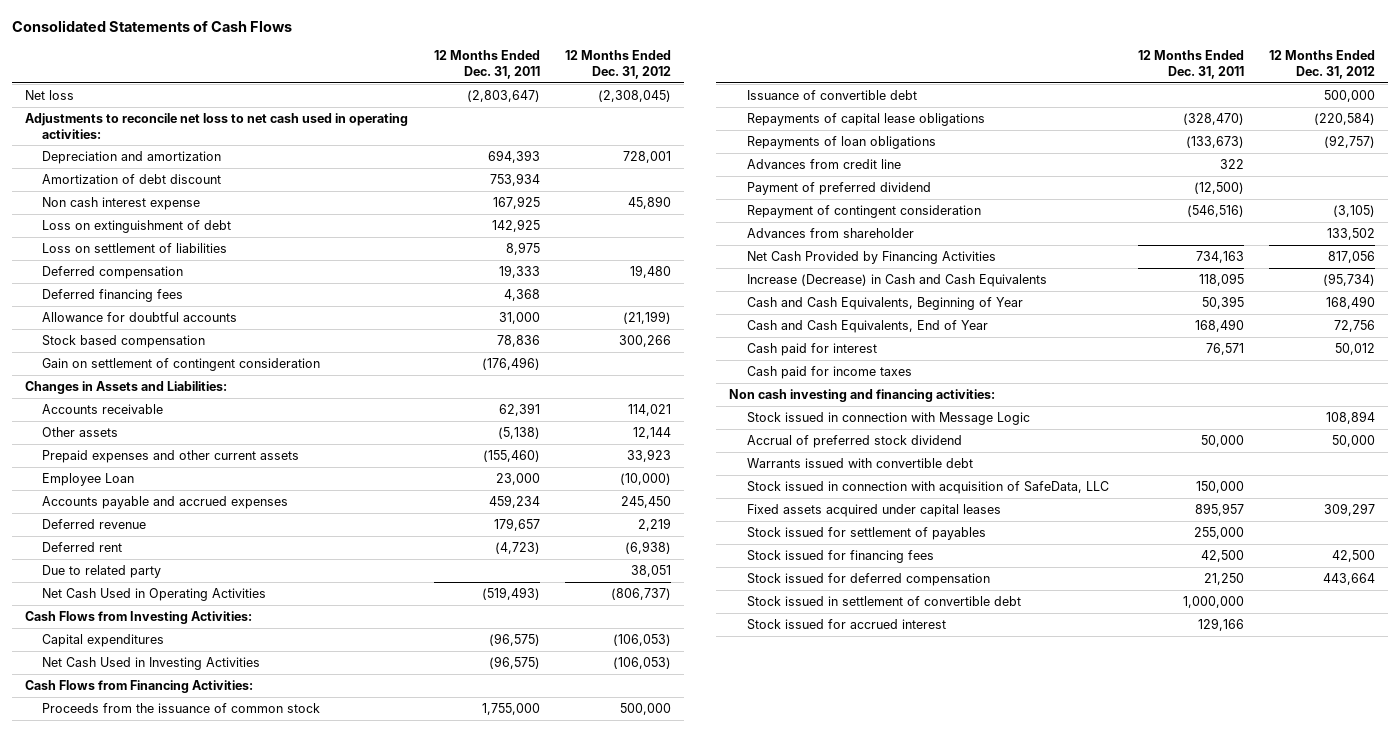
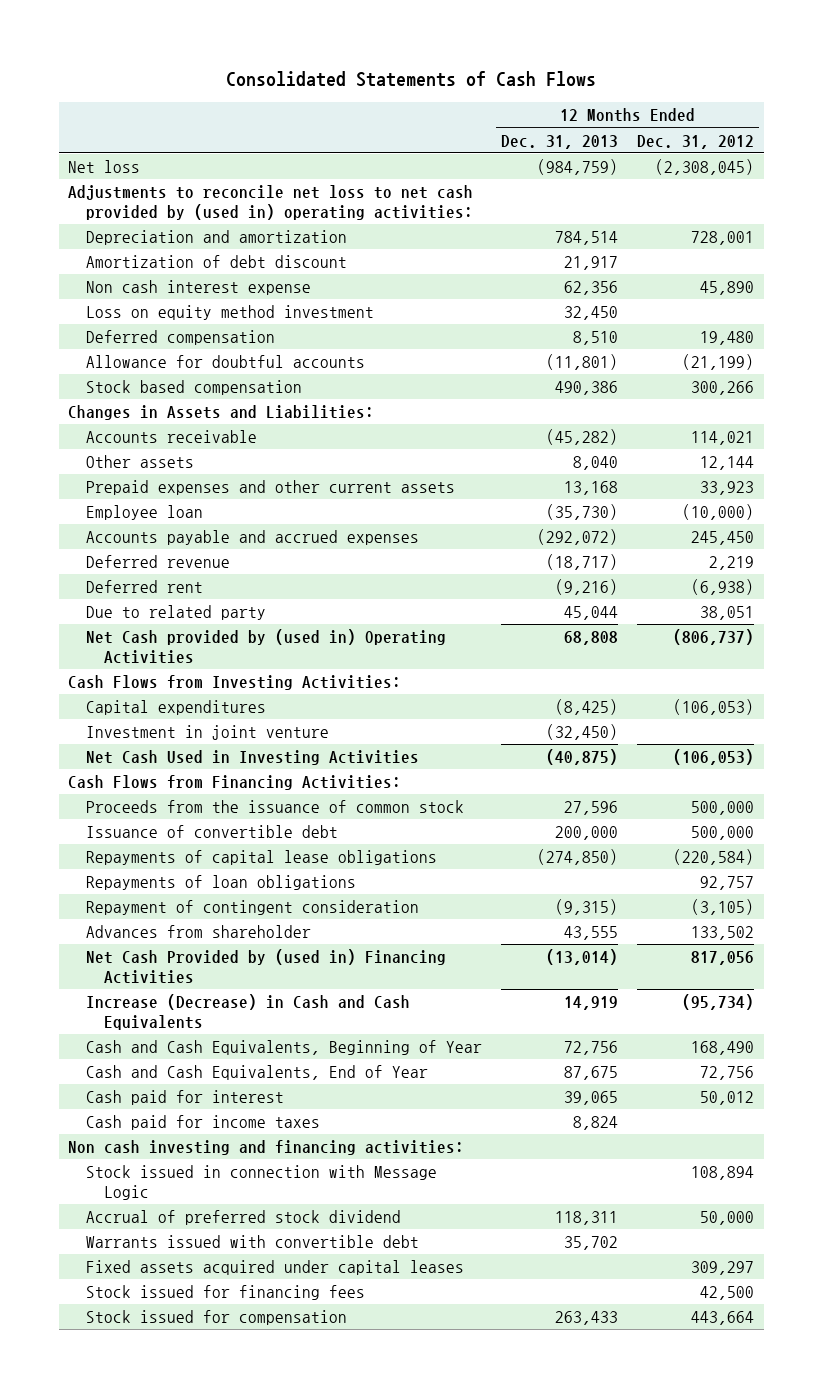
- | 12 Months Ended Dec. 31, 2011 | 12 Months Ended Dec. 31, 2012
+ | 12 Months Ended Dec. 31, 2013 | 12 Months Ended Dec. 31, 2012
- Adjustments to reconcile net loss to net cash used in operating activities:
+ Adjustments to reconcile net loss to net cash provided by (used in) operating activities:
- Loss on extinguishment of debt | 142,925 |
- Loss on settlement of liabilities | 8,975 |
+ Loss on equity method investment | 32,450 |
- Deferred financing fees | 4,368 |
- Gain on settlement of contingent consideration | (176,496) |
- Employee Loan | 23,000 | (10,000)
+ Employee loan | (35,730) | (10,000)
- Net Cash Used in Operating Activities | (519,493) | (806,737)
+ Net Cash provided by (used in) Operating Activities | 68,808 | (806,737)
+ Investment in joint venture | (32,450) |
- Repayments of loan obligations | (133,673) | (92,757)
- Advances from credit line | 322 |
- Payment of preferred dividend | (12,500) |
+ Repayments of loan obligations | | 92,757
- Net Cash Provided by Financing Activities | 734,163 | 817,056
+ Net Cash Provided by (used in) Financing Activities | (13,014) | 817,056
- Stock issued in connection with acquisition of SafeData, LLC | 150,000 |
- Stock issued for settlement of payables | 255,000 |
- Stock issued for deferred compensation | 21,250 | 443,664
- Stock issued in settlement of convertible debt | 1,000,000 |
- Stock issued for accrued interest | 129,166 |
+ Stock issued for compensation | 263,433 | 443,664

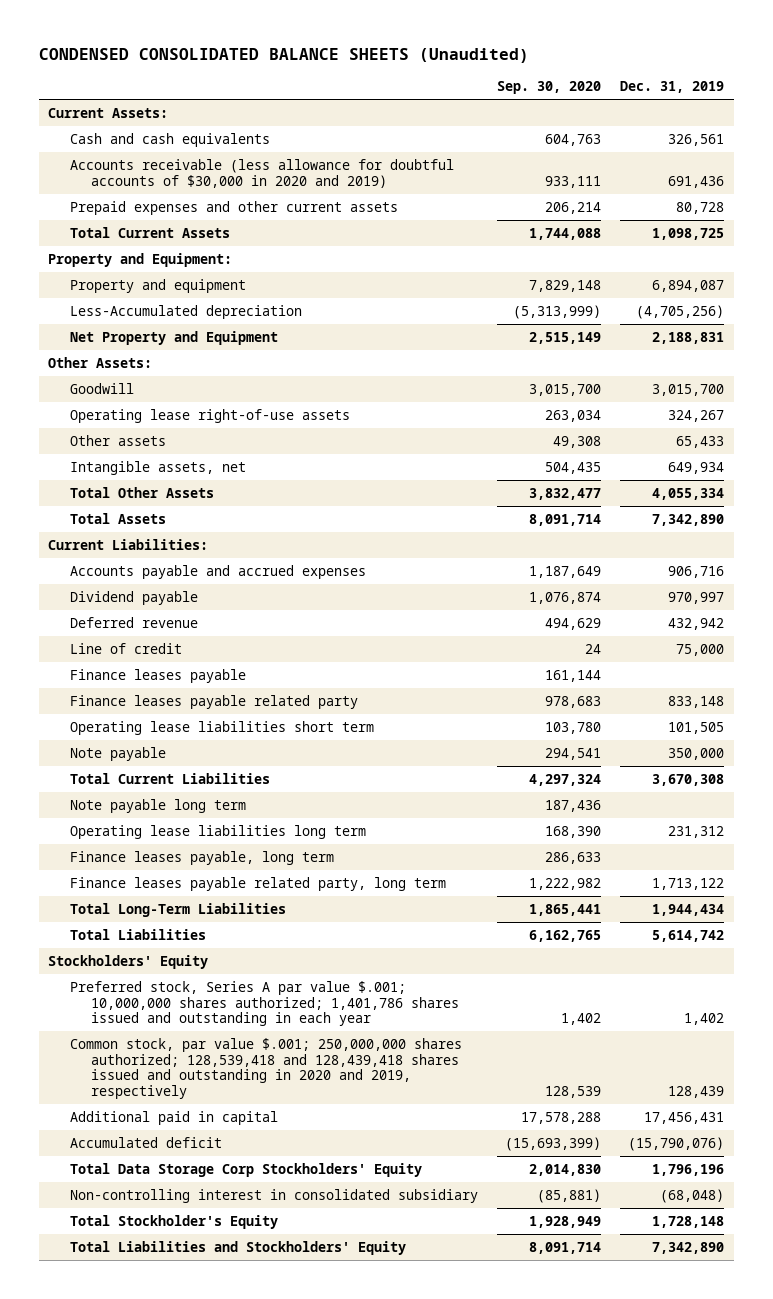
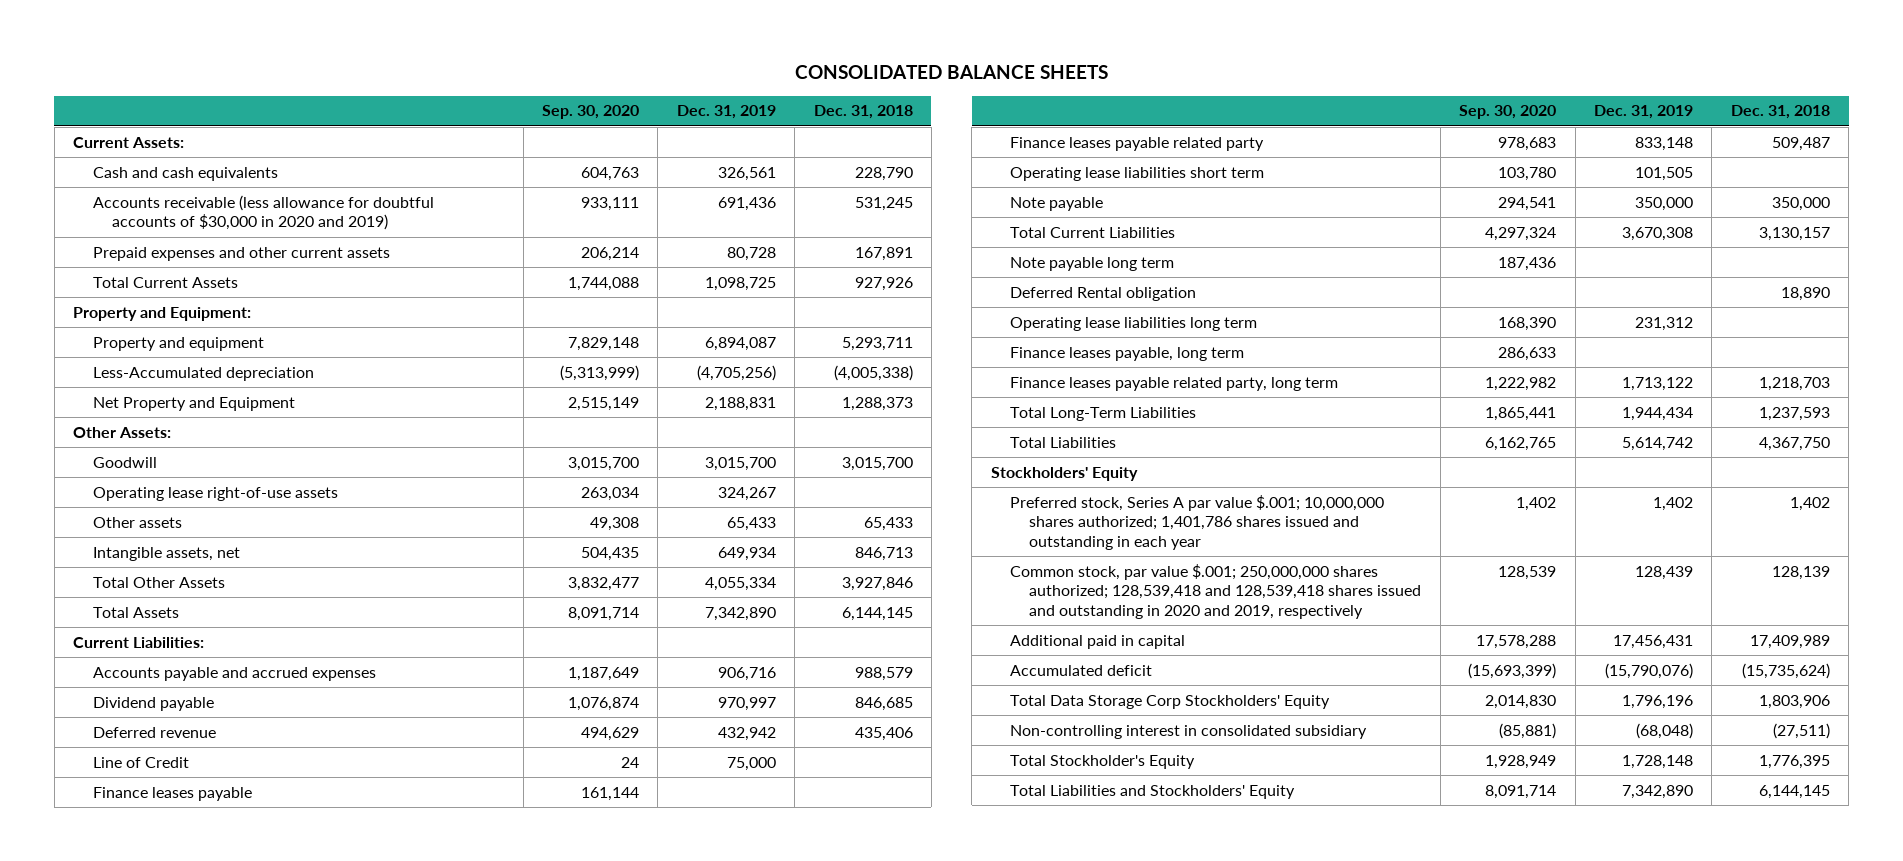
- CONDENSED CONSOLIDATED BALANCE SHEETS (Unaudited)
+ CONSOLIDATED BALANCE SHEETS
- | Sep. 30, 2020 | Dec. 31, 2019
+ | Sep. 30, 2020 | Dec. 31, 2019 | Dec. 31, 2018
- Line of credit | 24 | 75,000
+ Line of Credit | 24 | 75,000 |
+ Deferred Rental obligation | | | 18,890
- Common stock, par value $.001; 250,000,000 shares authorized; 128,539,418 and 128,439,418 shares issued and outstanding in 2020 and 2019, respectively | 128,539 | 128,439
+ Common stock, par value $.001; 250,000,000 shares authorized; 128,539,418 and 128,539,418 shares issued and outstanding in 2020 and 2019, respectively | 128,539 | 128,439 | 128,139

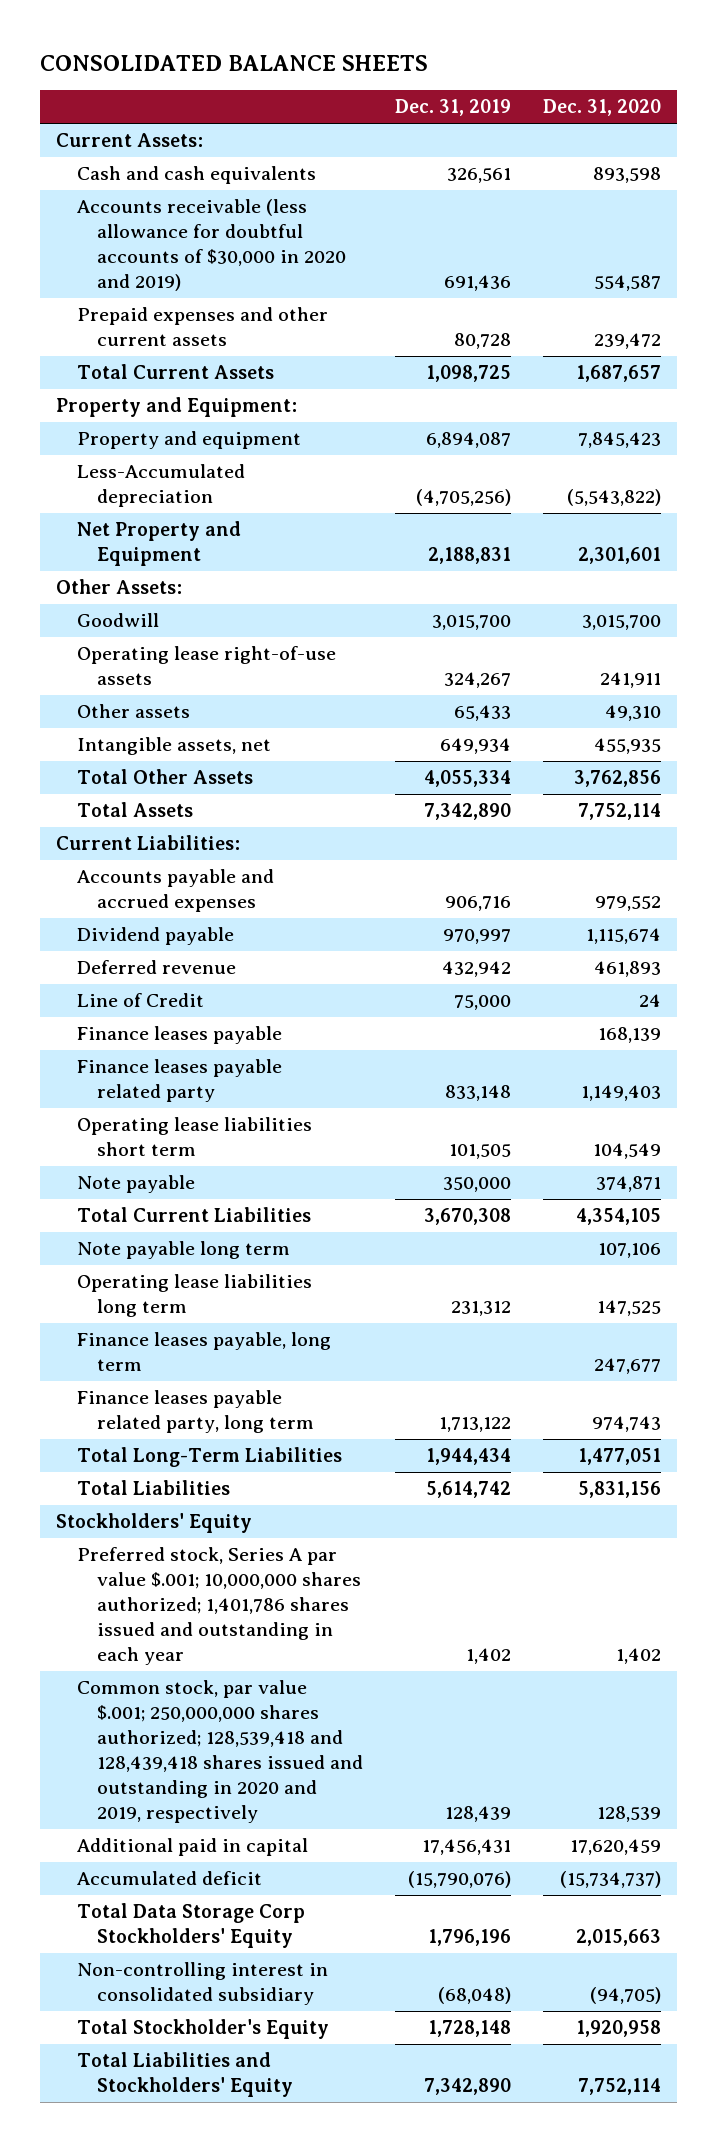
- | Sep. 30, 2020 | Dec. 31, 2019 | Dec. 31, 2018
+ | Dec. 31, 2019 | Dec. 31, 2020
- Deferred Rental obligation | | | 18,890
- Common stock, par value $.001; 250,000,000 shares authorized; 128,539,418 and 128,539,418 shares issued and outstanding in 2020 and 2019, respectively | 128,539 | 128,439 | 128,139
+ Common stock, par value $.001; 250,000,000 shares authorized; 128,539,418 and 128,439,418 shares issued and outstanding in 2020 and 2019, respectively | 128,439 | 128,539

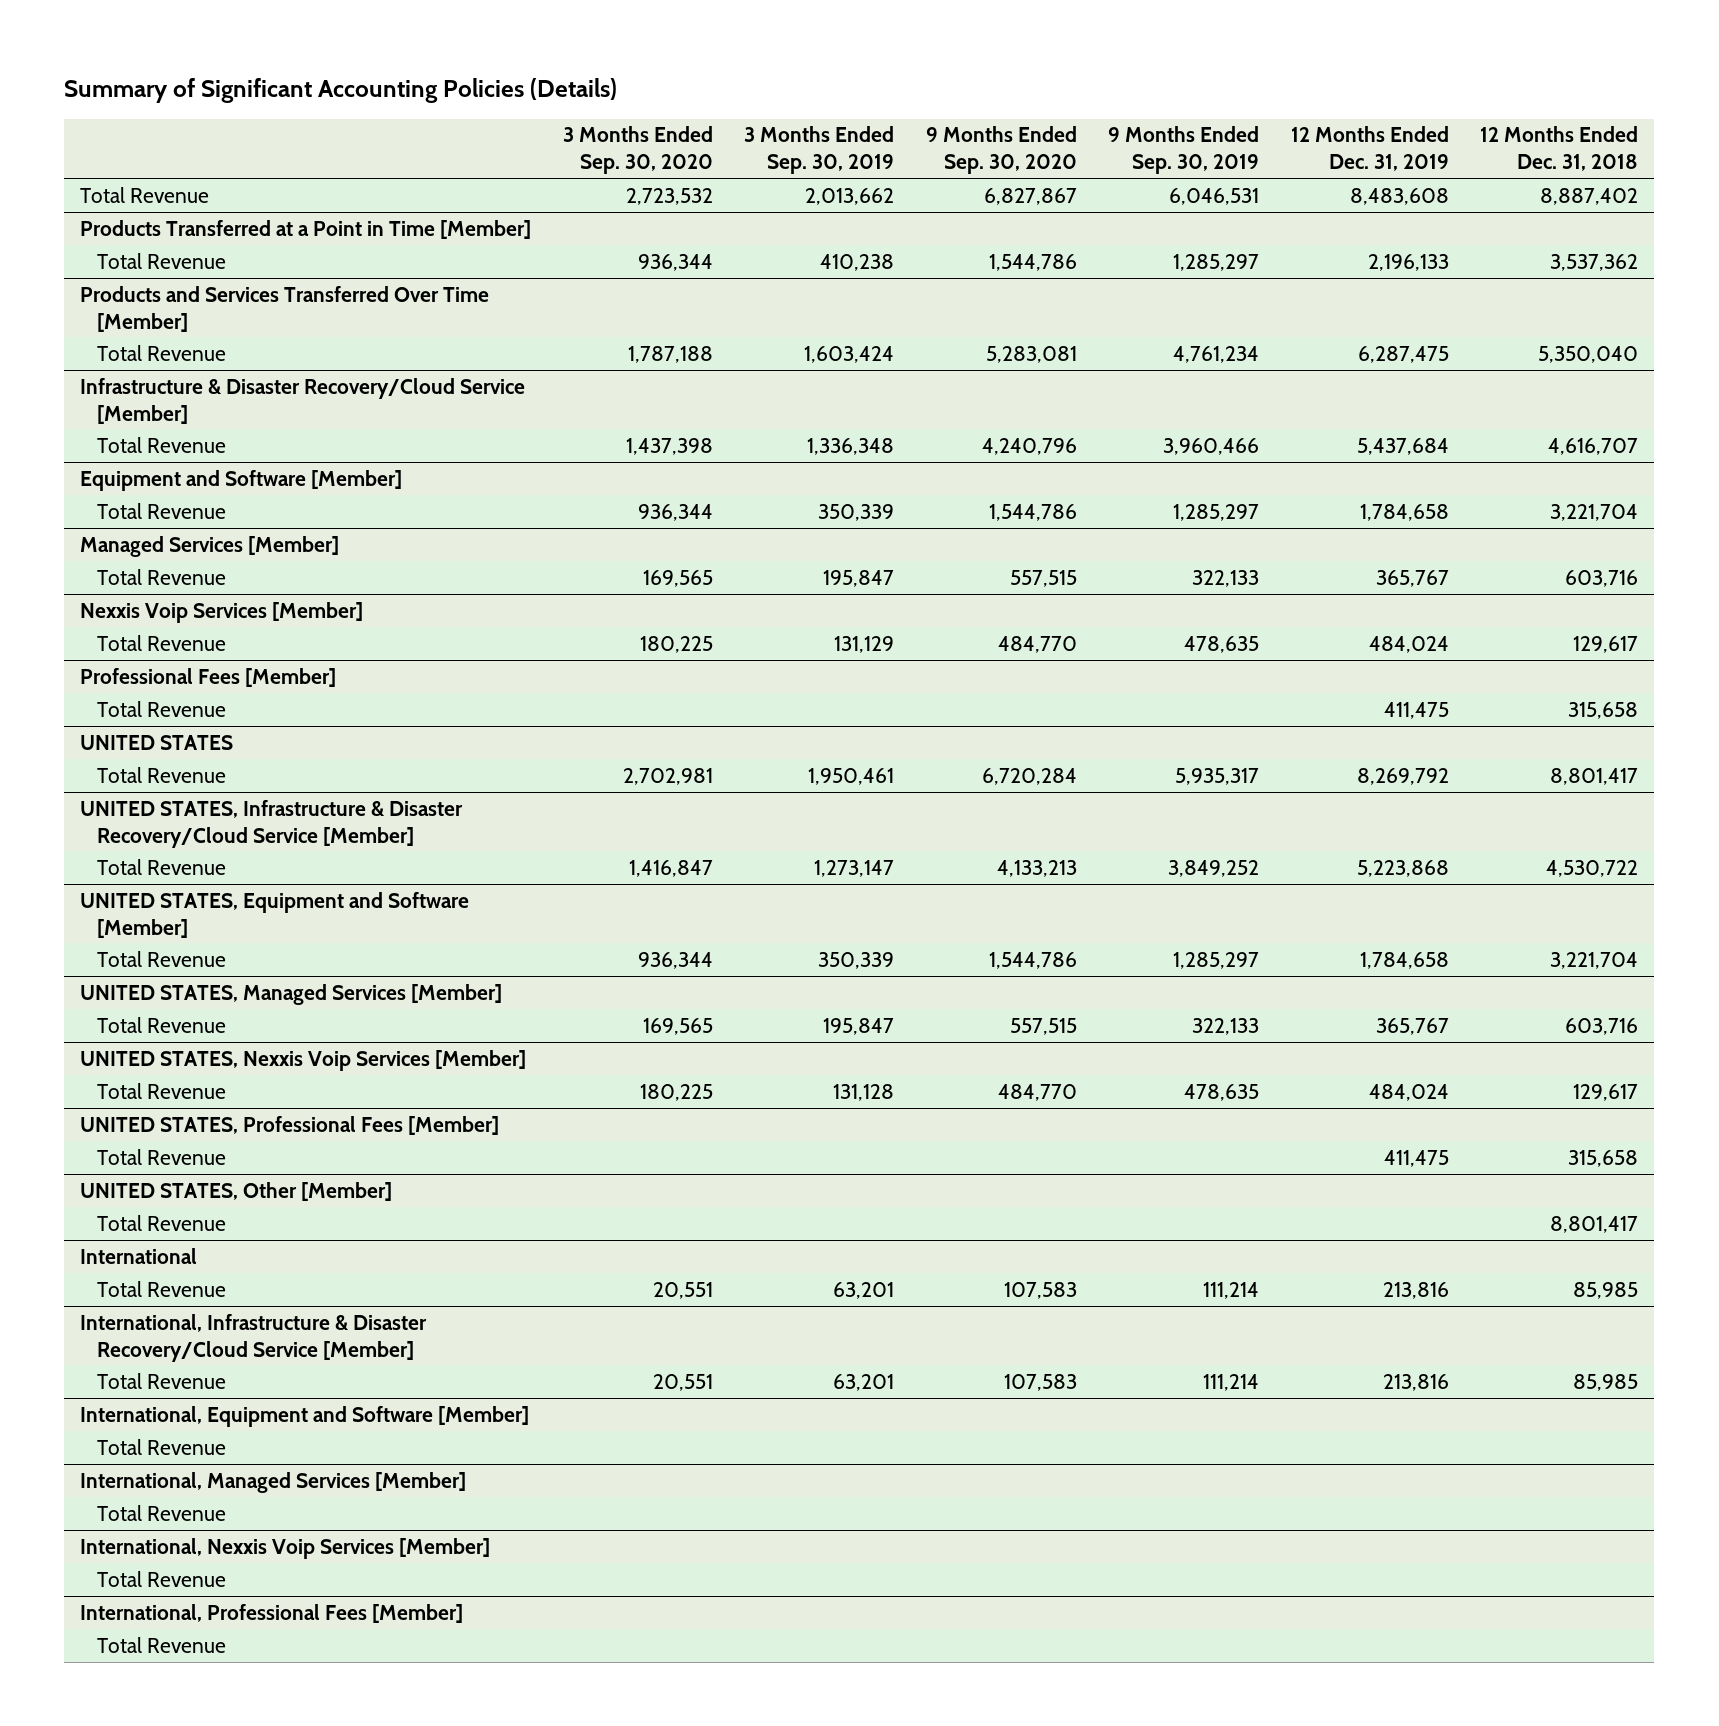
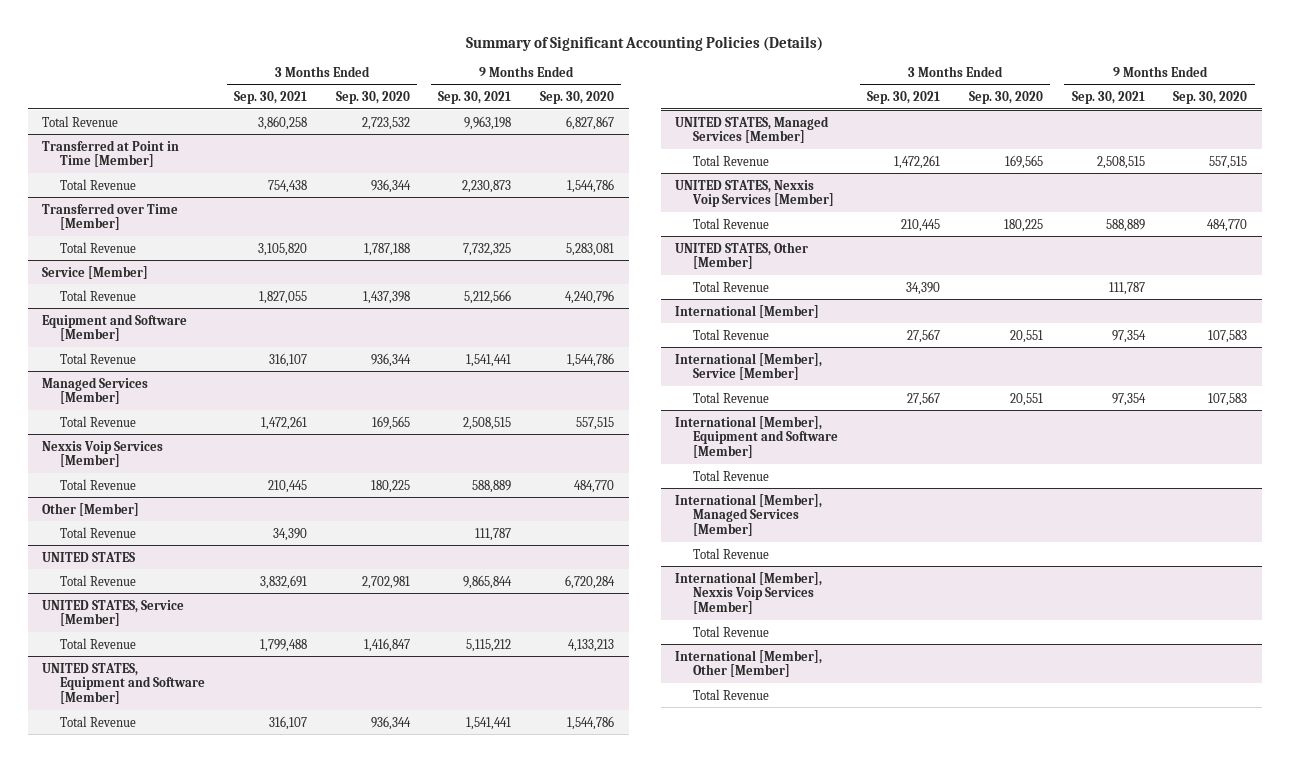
- | 3 Months Ended Sep. 30, 2020 | 3 Months Ended Sep. 30, 2019 | 9 Months Ended Sep. 30, 2020 | 9 Months Ended Sep. 30, 2019 | 12 Months Ended Dec. 31, 2019 | 12 Months Ended Dec. 31, 2018
+ | 3 Months Ended Sep. 30, 2021 | 3 Months Ended Sep. 30, 2020 | 9 Months Ended Sep. 30, 2021 | 9 Months Ended Sep. 30, 2020
- Products Transferred at a Point in Time [Member]
+ Transferred at Point in Time [Member]
- Products and Services Transferred Over Time [Member]
+ Transferred over Time [Member]
- Infrastructure & Disaster Recovery/Cloud Service [Member]
+ Service [Member]
- Professional Fees [Member]
+ Other [Member]
- UNITED STATES, Infrastructure & Disaster Recovery/Cloud Service [Member]
+ UNITED STATES, Service [Member]
- UNITED STATES, Professional Fees [Member]
- Total Revenue | | | | | 411,475 | 315,658
- International
+ International [Member]
- International, Infrastructure & Disaster Recovery/Cloud Service [Member]
+ International [Member], Service [Member]
- International, Equipment and Software [Member]
+ International [Member], Equipment and Software [Member]
- International, Managed Services [Member]
+ International [Member], Managed Services [Member]
- International, Nexxis Voip Services [Member]
+ International [Member], Nexxis Voip Services [Member]
- International, Professional Fees [Member]
+ International [Member], Other [Member]

